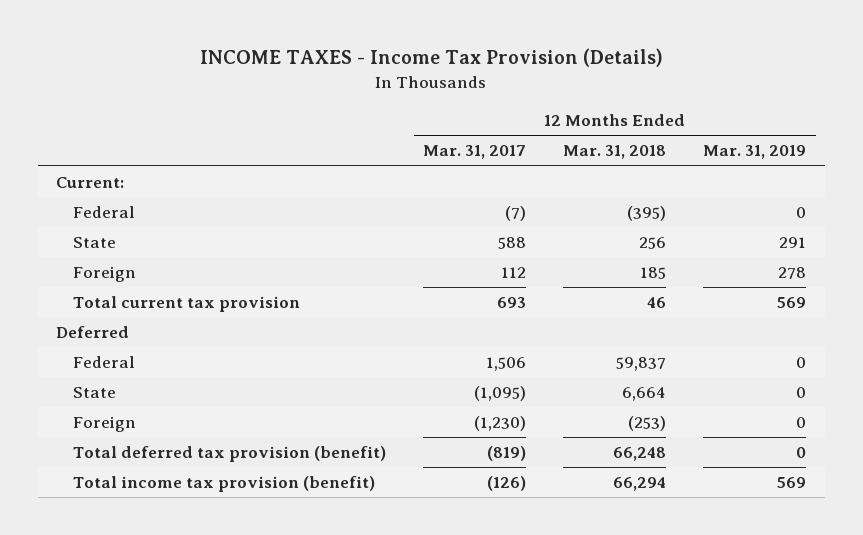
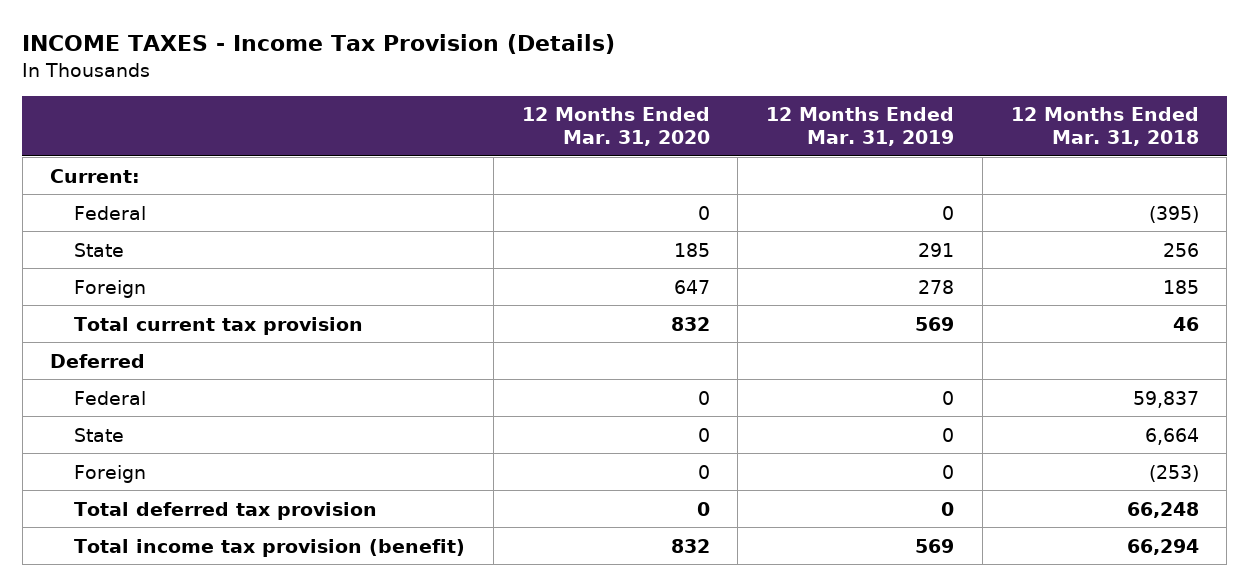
- | 12 Months Ended Mar. 31, 2017 | 12 Months Ended Mar. 31, 2018 | 12 Months Ended Mar. 31, 2019
+ | 12 Months Ended Mar. 31, 2020 | 12 Months Ended Mar. 31, 2019 | 12 Months Ended Mar. 31, 2018
- Total deferred tax provision (benefit) | (819) | 66,248 | 0
+ Total deferred tax provision | 0 | 0 | 66,248

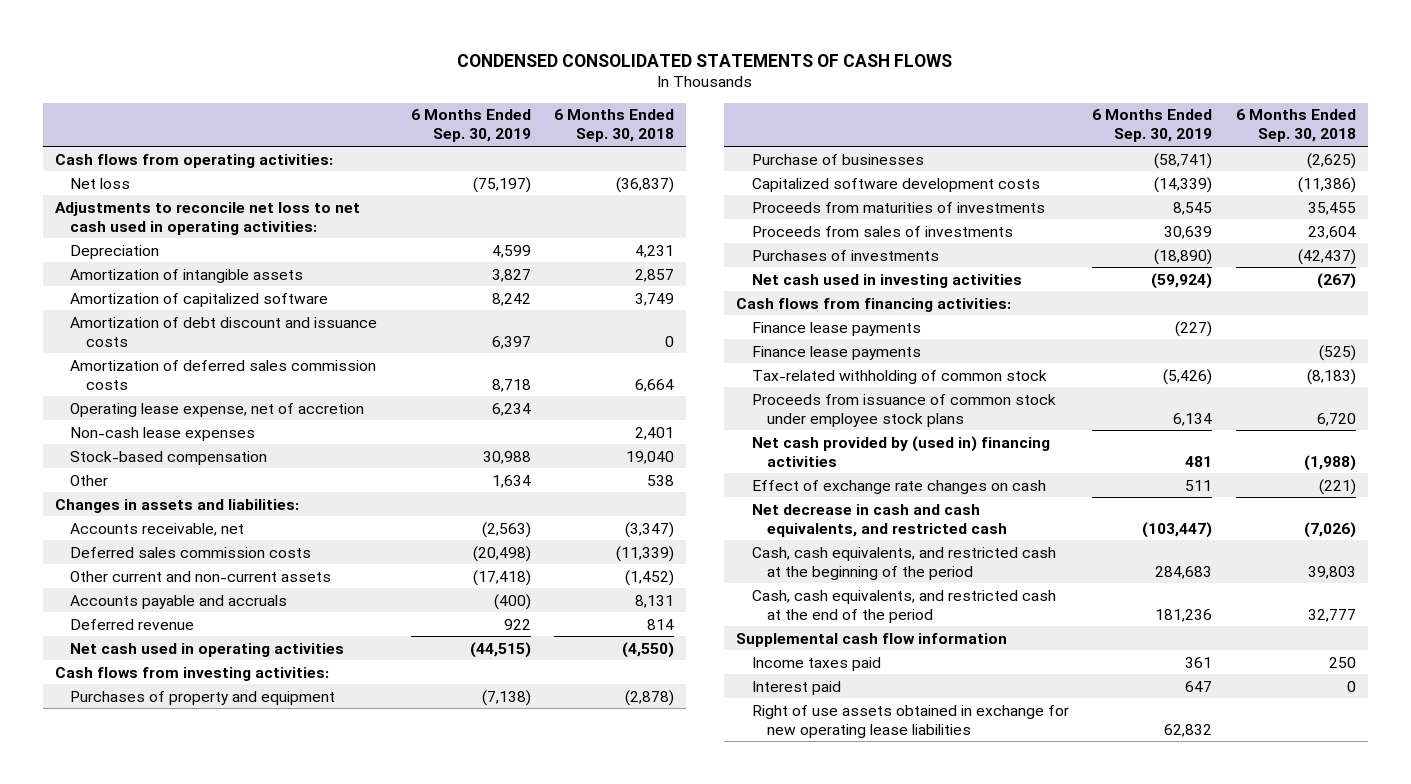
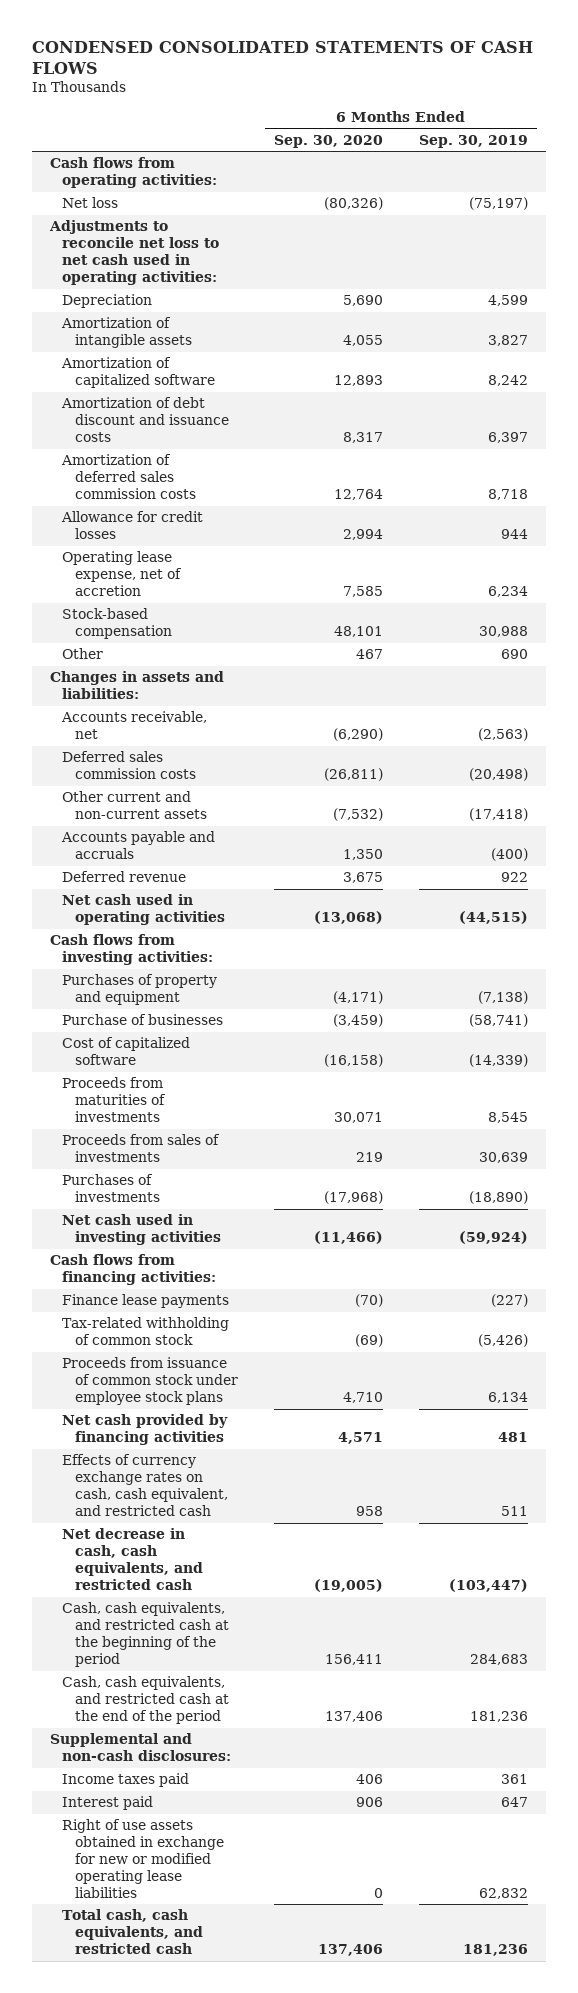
- | 6 Months Ended Sep. 30, 2019 | 6 Months Ended Sep. 30, 2018
+ | 6 Months Ended Sep. 30, 2020 | 6 Months Ended Sep. 30, 2019
+ Allowance for credit losses | 2,994 | 944
- Non-cash lease expenses | | 2,401
- Other | 1,634 | 538
+ Other | 467 | 690
- Capitalized software development costs | (14,339) | (11,386)
+ Cost of capitalized software | (16,158) | (14,339)
- Finance lease payments | | (525)
- Net cash provided by (used in) financing activities | 481 | (1,988)
- Effect of exchange rate changes on cash | 511 | (221)
- Net decrease in cash and cash equivalents, and restricted cash | (103,447) | (7,026)
+ Net cash provided by financing activities | 4,571 | 481
+ Effects of currency exchange rates on cash, cash equivalent, and restricted cash | 958 | 511
+ Net decrease in cash, cash equivalents, and restricted cash | (19,005) | (103,447)
- Supplemental cash flow information
+ Supplemental and non-cash disclosures:
- Right of use assets obtained in exchange for new operating lease liabilities | 62,832 |
+ Right of use assets obtained in exchange for new or modified operating lease liabilities | 0 | 62,832
+ Total cash, cash equivalents, and restricted cash | 137,406 | 181,236

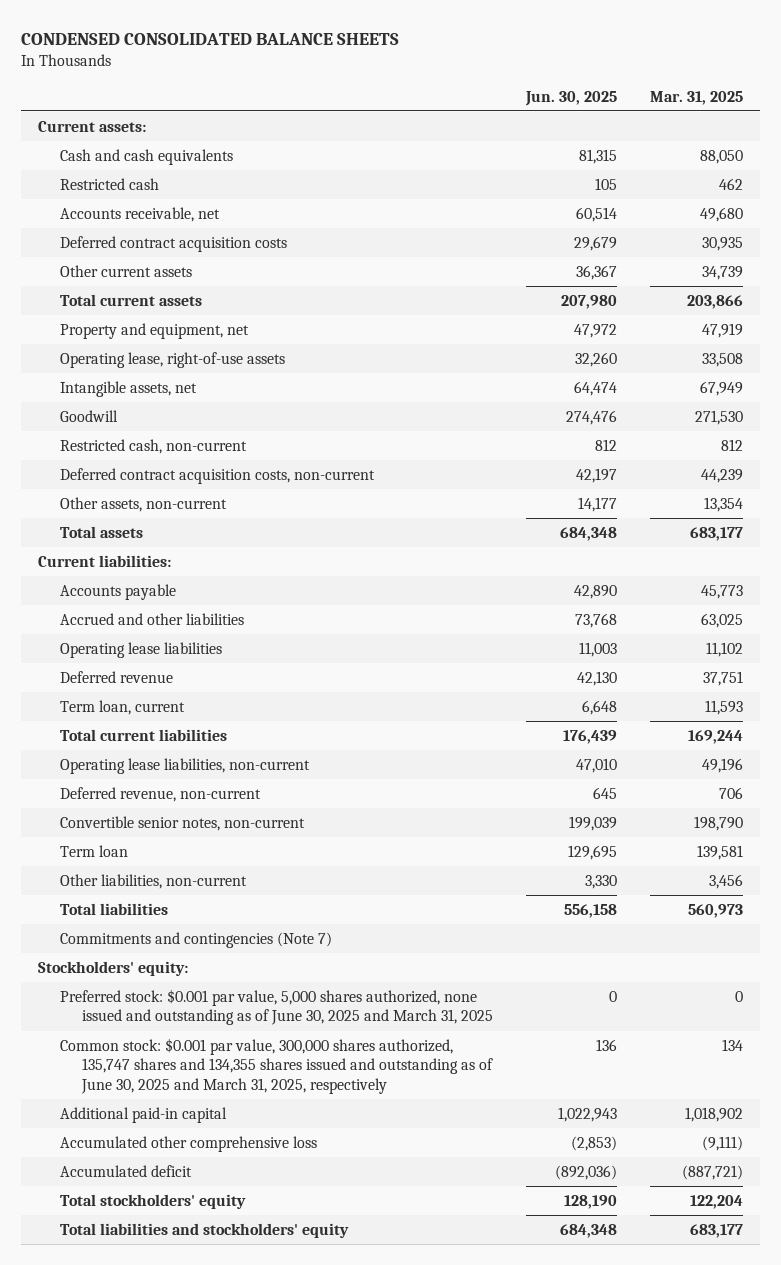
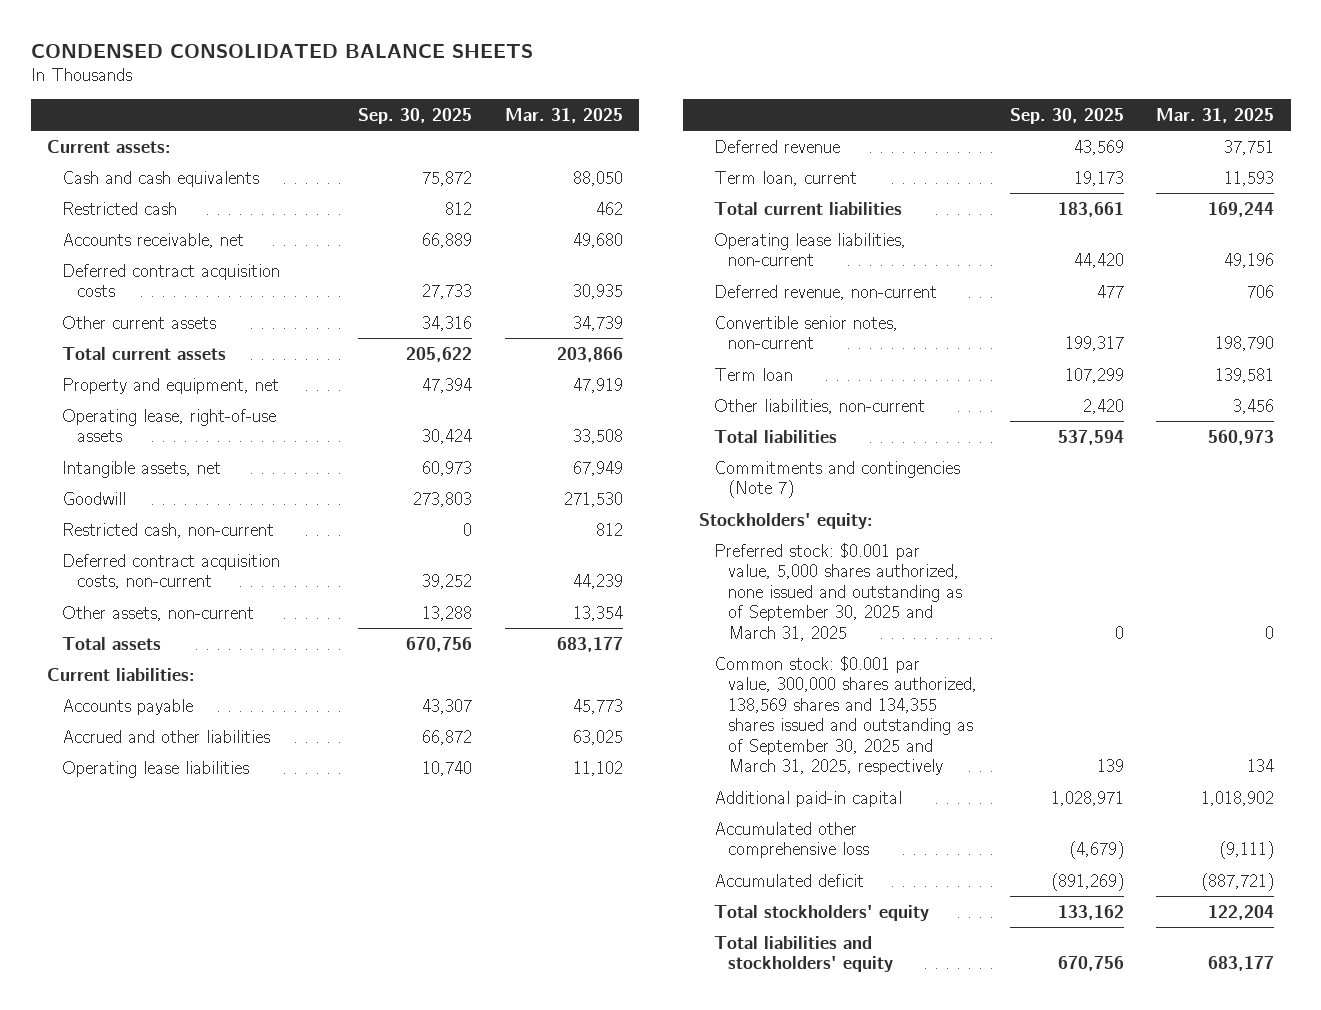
- | Jun. 30, 2025 | Mar. 31, 2025
+ | Sep. 30, 2025 | Mar. 31, 2025
- Preferred stock: $0.001 par value, 5,000 shares authorized, none issued and outstanding as of June 30, 2025 and March 31, 2025 | 0 | 0
- Common stock: $0.001 par value, 300,000 shares authorized, 135,747 shares and 134,355 shares issued and outstanding as of June 30, 2025 and March 31, 2025, respectively | 136 | 134
+ Preferred stock: $0.001 par value, 5,000 shares authorized, none issued and outstanding as of September 30, 2025 and March 31, 2025 | 0 | 0
+ Common stock: $0.001 par value, 300,000 shares authorized, 138,569 shares and 134,355 shares issued and outstanding as of September 30, 2025 and March 31, 2025, respectively | 139 | 134

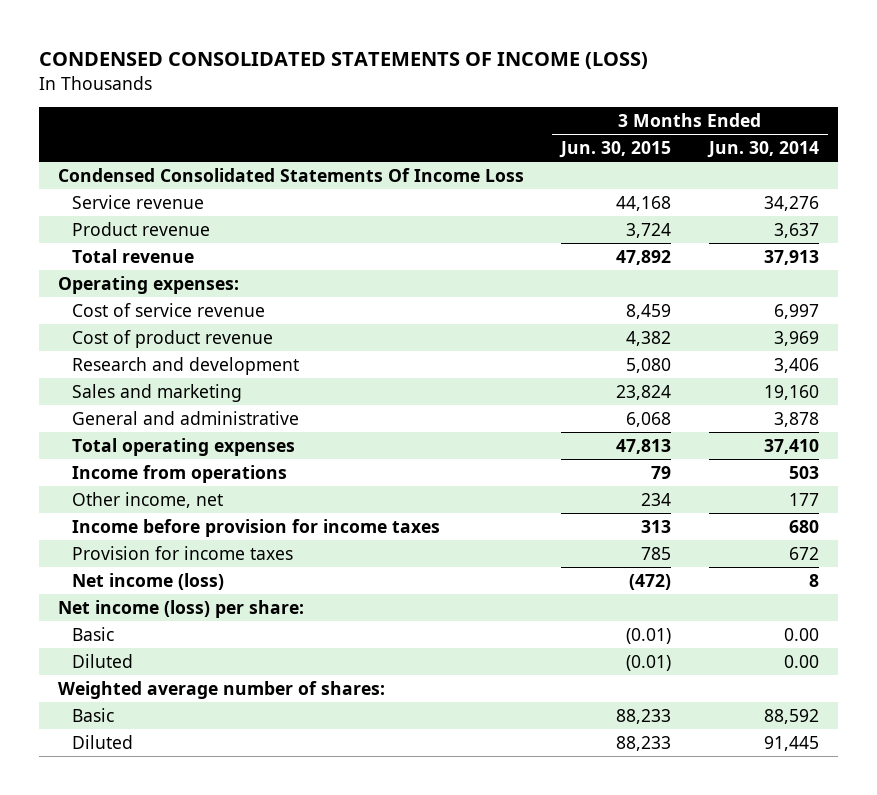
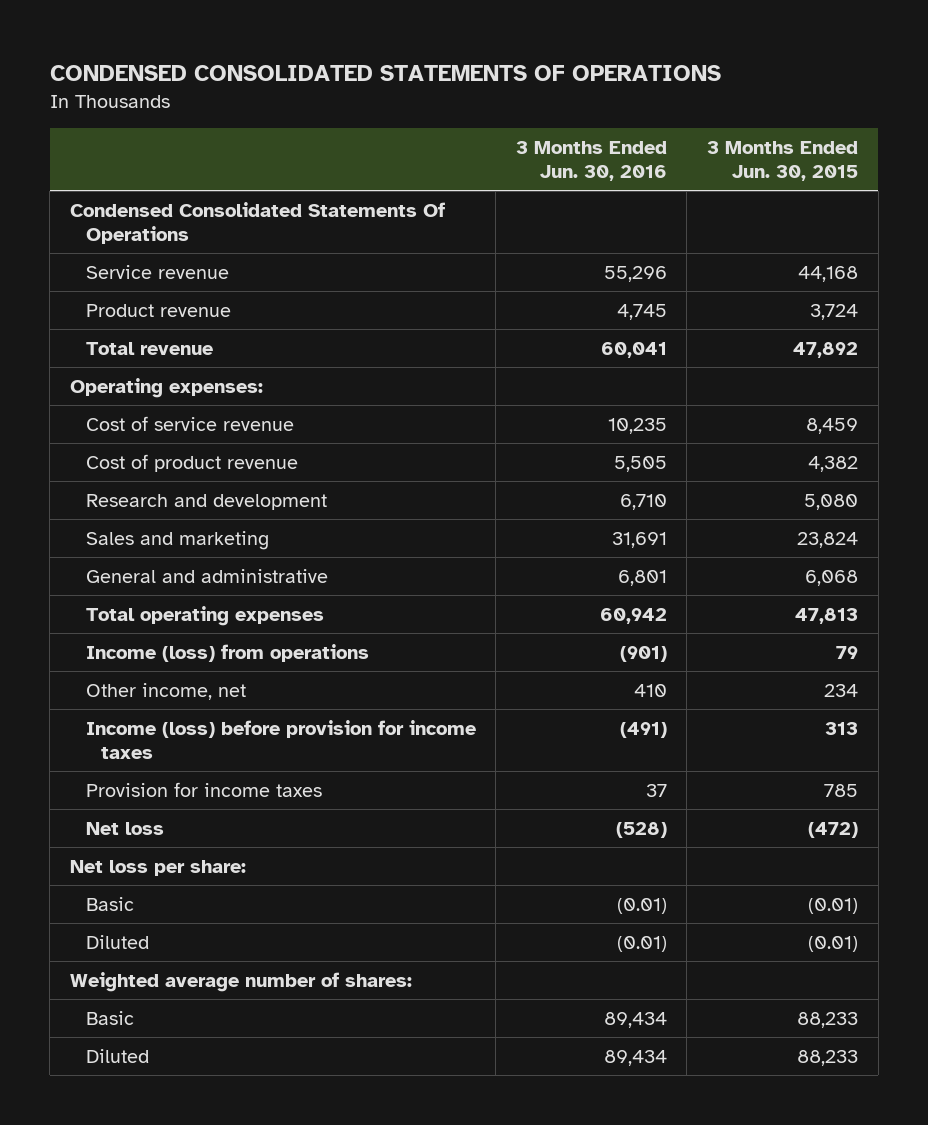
- CONDENSED CONSOLIDATED STATEMENTS OF INCOME (LOSS)
+ CONDENSED CONSOLIDATED STATEMENTS OF OPERATIONS
- | 3 Months Ended Jun. 30, 2015 | 3 Months Ended Jun. 30, 2014
+ | 3 Months Ended Jun. 30, 2016 | 3 Months Ended Jun. 30, 2015
- Condensed Consolidated Statements Of Income Loss
+ Condensed Consolidated Statements Of Operations
- Income from operations | 79 | 503
+ Income (loss) from operations | (901) | 79
- Income before provision for income taxes | 313 | 680
+ Income (loss) before provision for income taxes | (491) | 313
- Net income (loss) | (472) | 8
- Net income (loss) per share:
+ Net loss | (528) | (472)
+ Net loss per share:

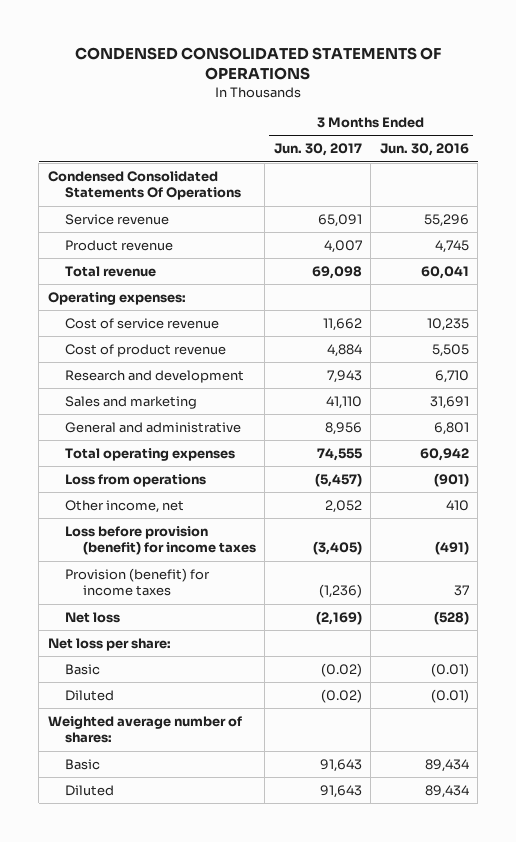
- | 3 Months Ended Jun. 30, 2016 | 3 Months Ended Jun. 30, 2015
+ | 3 Months Ended Jun. 30, 2017 | 3 Months Ended Jun. 30, 2016
- Income (loss) from operations | (901) | 79
+ Loss from operations | (5,457) | (901)
- Income (loss) before provision for income taxes | (491) | 313
- Provision for income taxes | 37 | 785
+ Loss before provision (benefit) for income taxes | (3,405) | (491)
+ Provision (benefit) for income taxes | (1,236) | 37

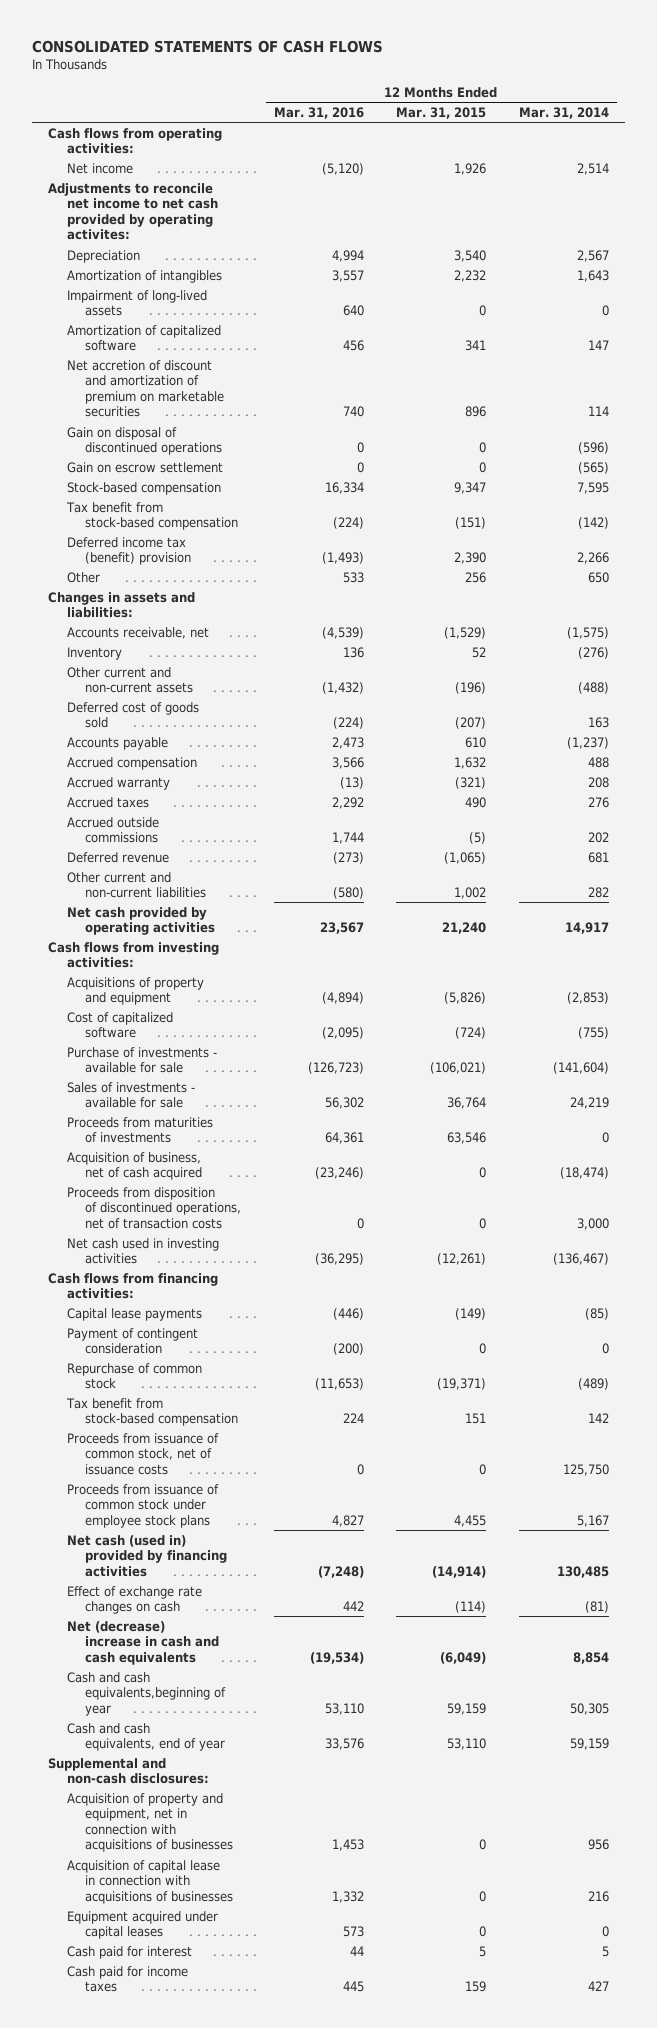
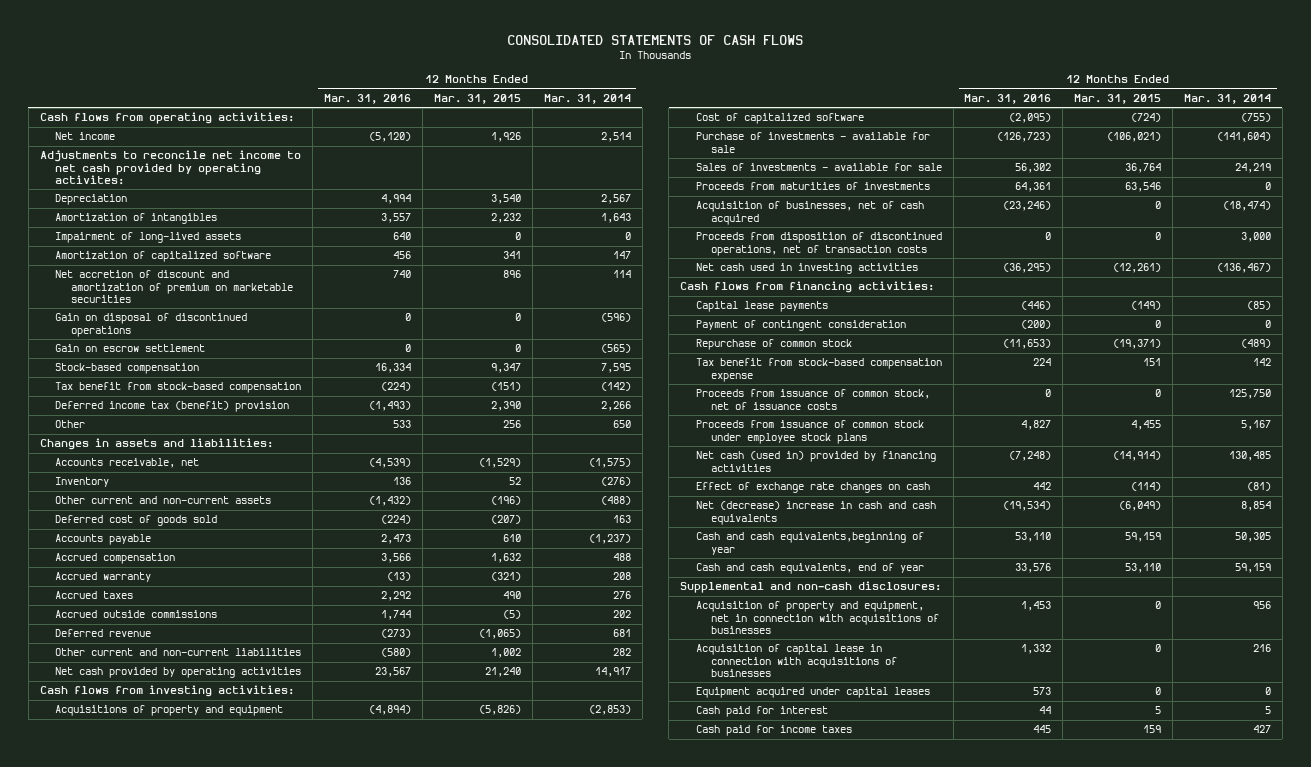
- Acquisition of business, net of cash acquired | (23,246) | 0 | (18,474)
+ Acquisition of businesses, net of cash acquired | (23,246) | 0 | (18,474)
- Tax benefit from stock-based compensation | 224 | 151 | 142
+ Tax benefit from stock-based compensation expense | 224 | 151 | 142

